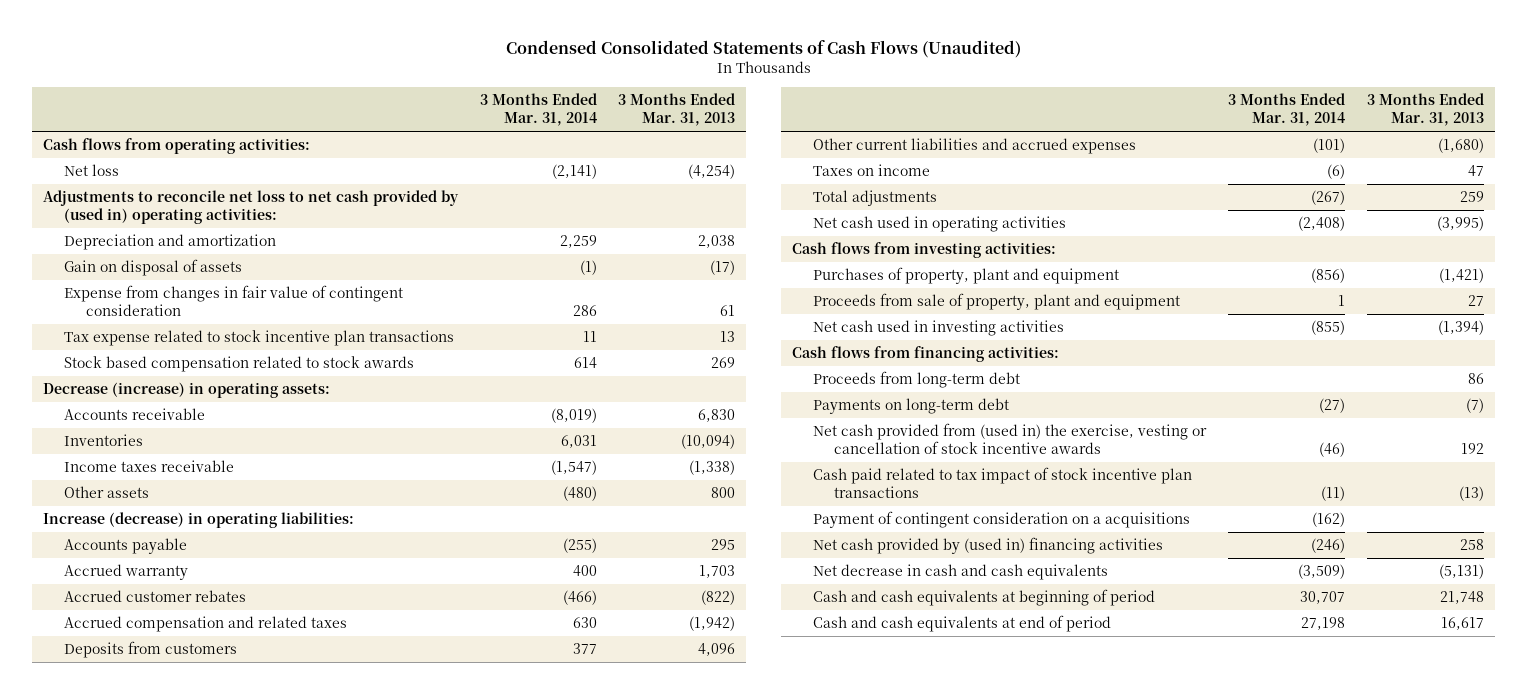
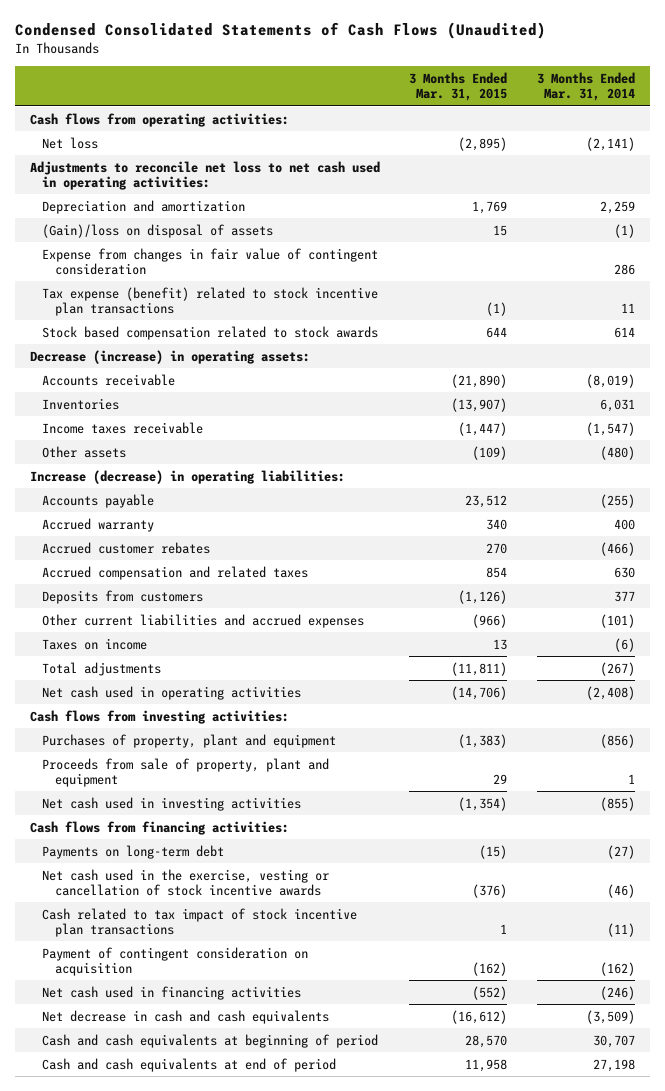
- | 3 Months Ended Mar. 31, 2014 | 3 Months Ended Mar. 31, 2013
+ | 3 Months Ended Mar. 31, 2015 | 3 Months Ended Mar. 31, 2014
- Adjustments to reconcile net loss to net cash provided by (used in) operating activities:
+ Adjustments to reconcile net loss to net cash used in operating activities:
- Gain on disposal of assets | (1) | (17)
+ (Gain)/loss on disposal of assets | 15 | (1)
- Tax expense related to stock incentive plan transactions | 11 | 13
+ Tax expense (benefit) related to stock incentive plan transactions | (1) | 11
- Proceeds from long-term debt | | 86
- Net cash provided from (used in) the exercise, vesting or cancellation of stock incentive awards | (46) | 192
- Cash paid related to tax impact of stock incentive plan transactions | (11) | (13)
- Payment of contingent consideration on a acquisitions | (162) |
- Net cash provided by (used in) financing activities | (246) | 258
+ Net cash used in the exercise, vesting or cancellation of stock incentive awards | (376) | (46)
+ Cash related to tax impact of stock incentive plan transactions | 1 | (11)
+ Payment of contingent consideration on acquisition | (162) | (162)
+ Net cash used in financing activities | (552) | (246)

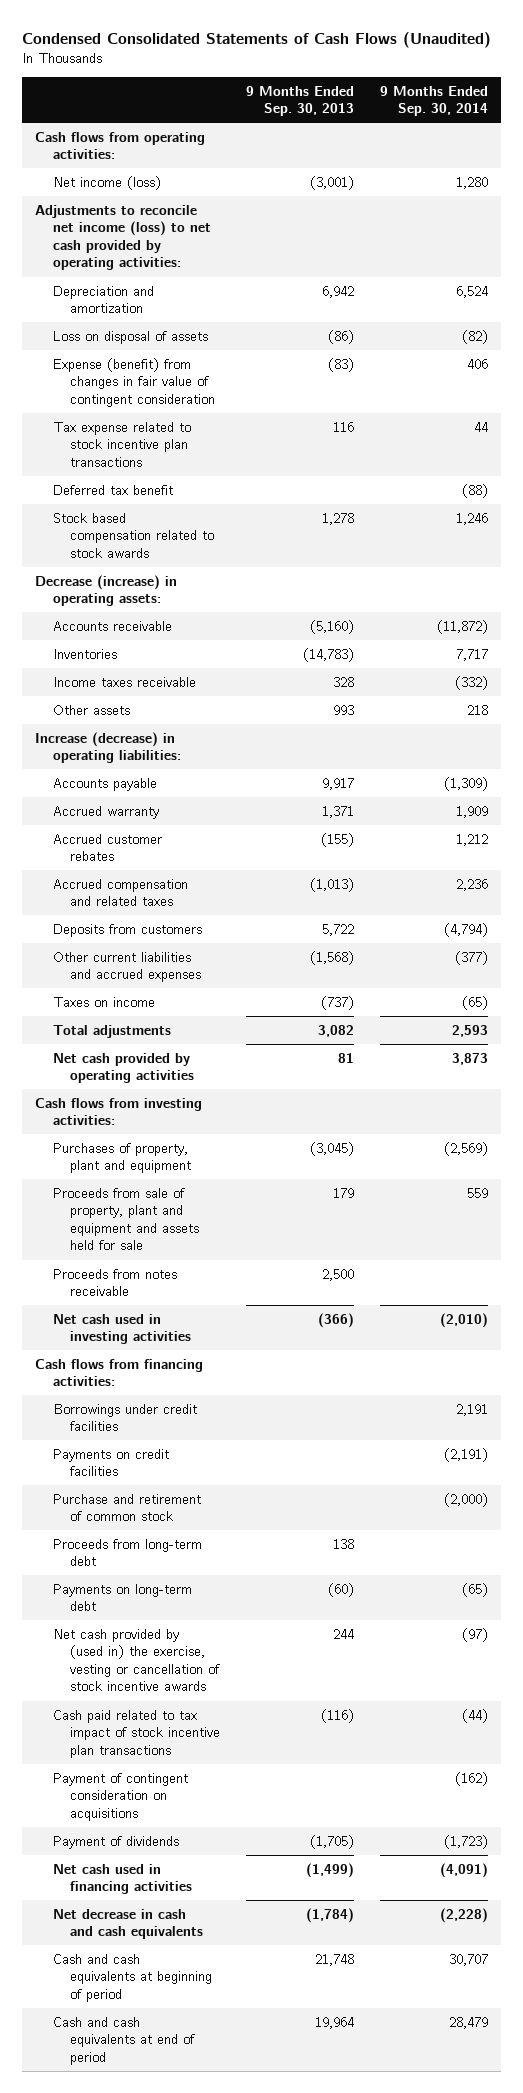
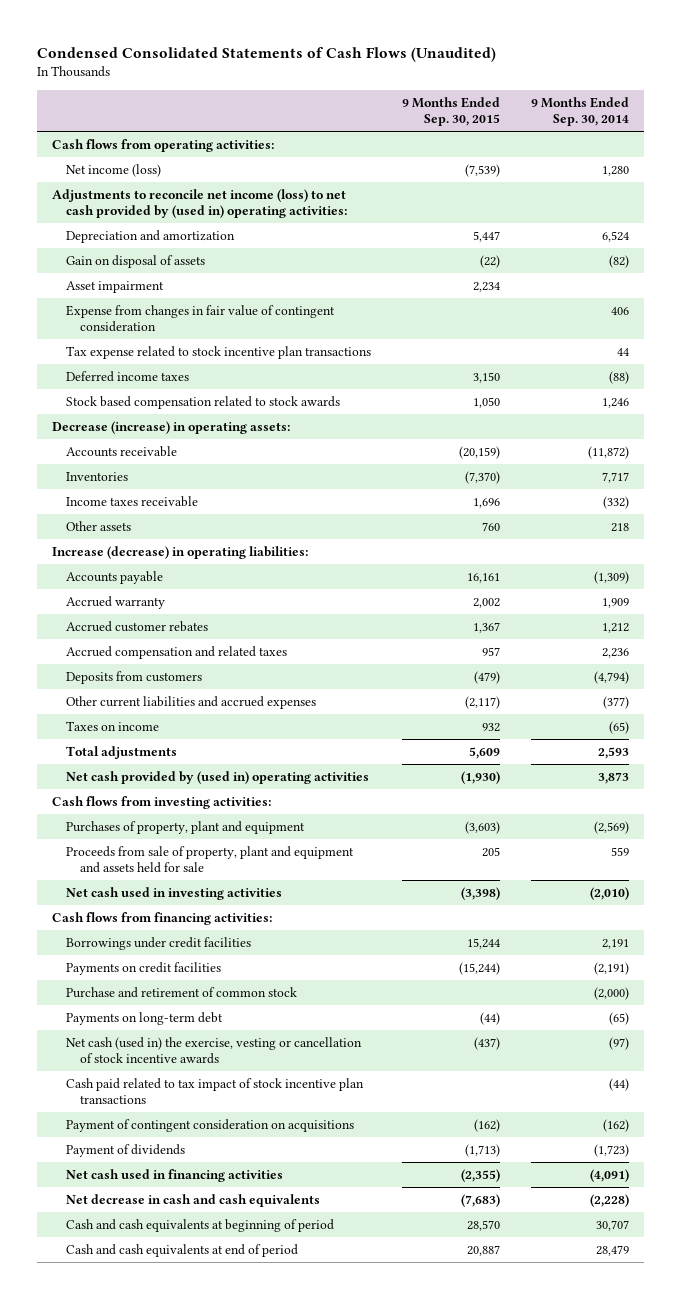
- | 9 Months Ended Sep. 30, 2013 | 9 Months Ended Sep. 30, 2014
+ | 9 Months Ended Sep. 30, 2015 | 9 Months Ended Sep. 30, 2014
- Adjustments to reconcile net income (loss) to net cash provided by operating activities:
+ Adjustments to reconcile net income (loss) to net cash provided by (used in) operating activities:
- Loss on disposal of assets | (86) | (82)
- Expense (benefit) from changes in fair value of contingent consideration | (83) | 406
+ Gain on disposal of assets | (22) | (82)
+ Asset impairment | 2,234 |
+ Expense from changes in fair value of contingent consideration | | 406
- Deferred tax benefit | | (88)
+ Deferred income taxes | 3,150 | (88)
- Net cash provided by operating activities | 81 | 3,873
+ Net cash provided by (used in) operating activities | (1,930) | 3,873
- Proceeds from notes receivable | 2,500 |
- Proceeds from long-term debt | 138 |
- Net cash provided by (used in) the exercise, vesting or cancellation of stock incentive awards | 244 | (97)
+ Net cash (used in) the exercise, vesting or cancellation of stock incentive awards | (437) | (97)

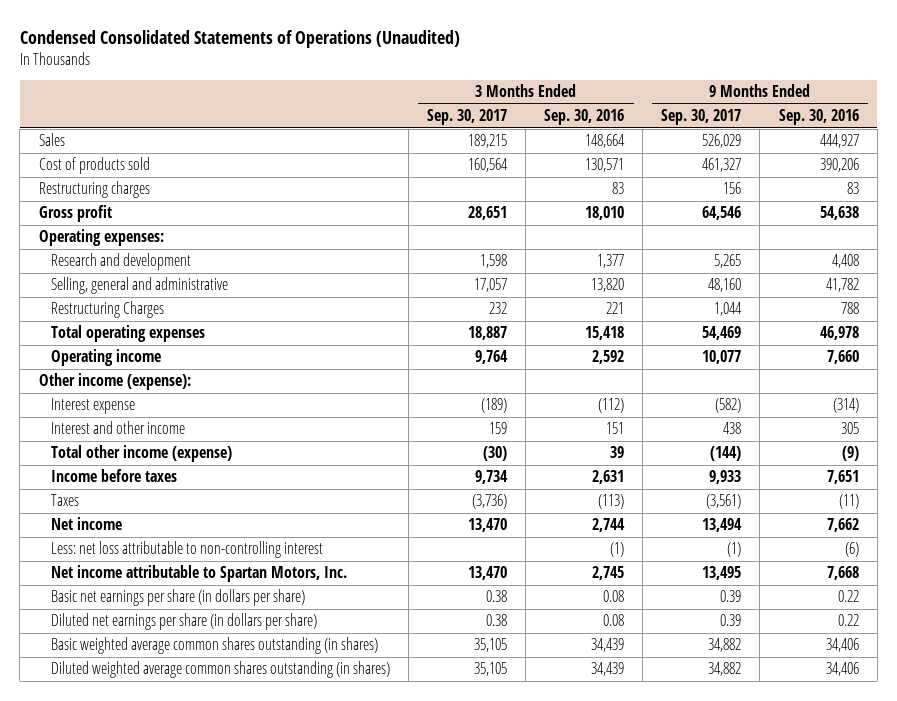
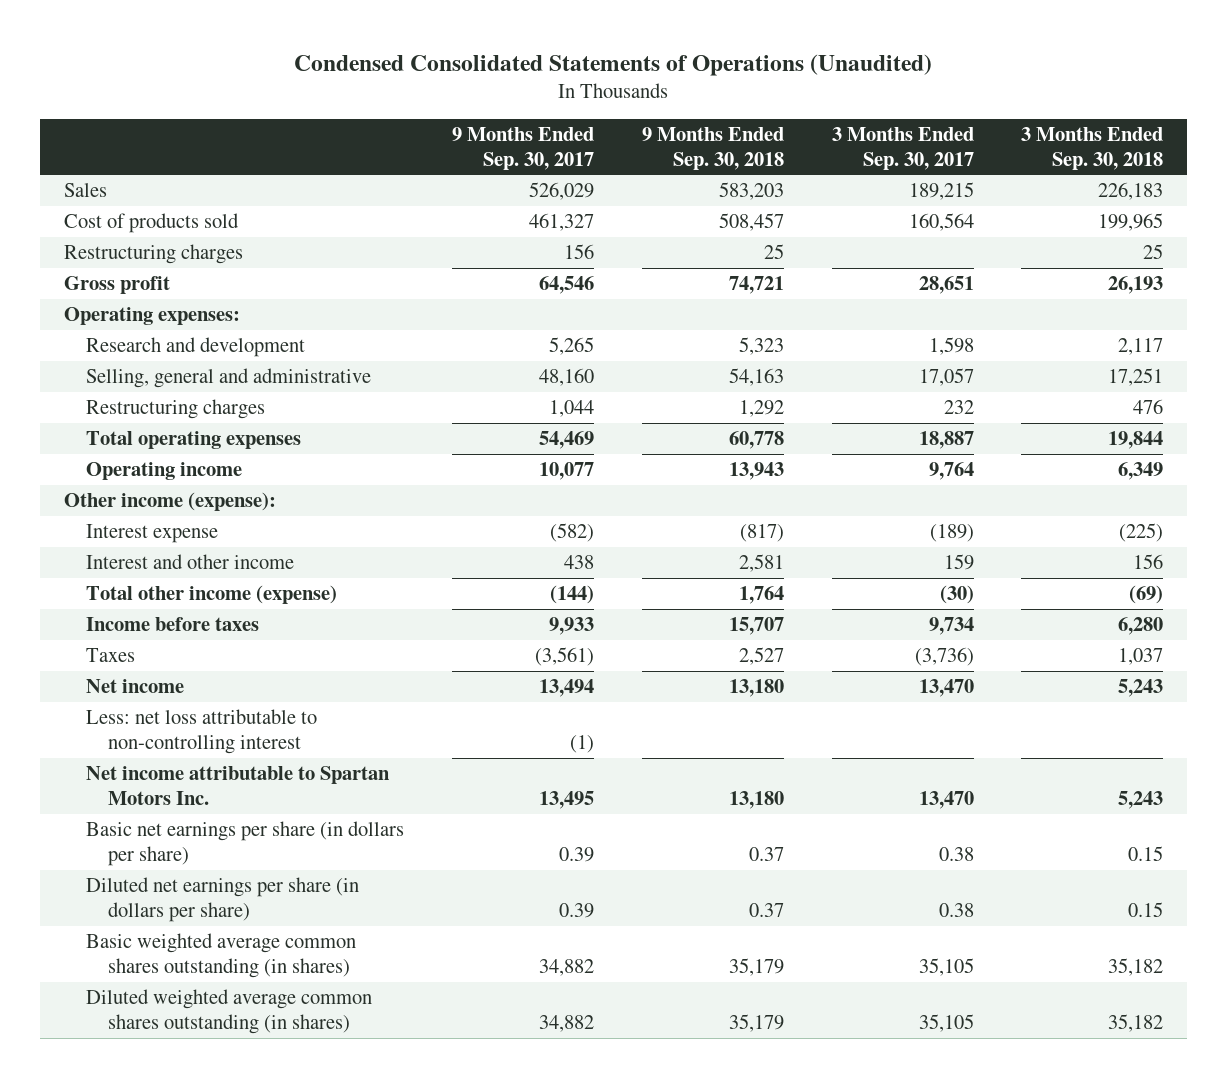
- | 3 Months Ended Sep. 30, 2017 | 3 Months Ended Sep. 30, 2016 | 9 Months Ended Sep. 30, 2017 | 9 Months Ended Sep. 30, 2016
+ | 9 Months Ended Sep. 30, 2017 | 9 Months Ended Sep. 30, 2018 | 3 Months Ended Sep. 30, 2017 | 3 Months Ended Sep. 30, 2018
- Restructuring Charges | 232 | 221 | 1,044 | 788
+ Restructuring charges | 1,044 | 1,292 | 232 | 476
- Net income attributable to Spartan Motors, Inc. | 13,470 | 2,745 | 13,495 | 7,668
+ Net income attributable to Spartan Motors Inc. | 13,495 | 13,180 | 13,470 | 5,243

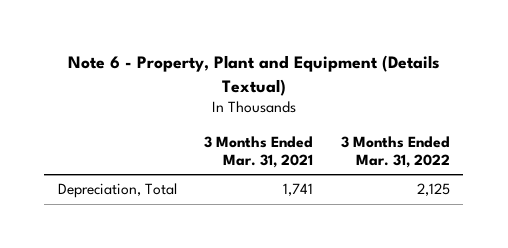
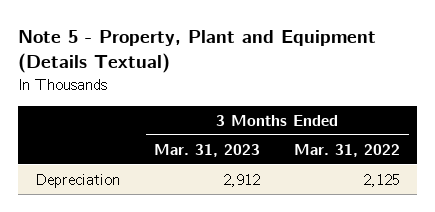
- Note 6 - Property, Plant and Equipment (Details Textual)
+ Note 5 - Property, Plant and Equipment (Details Textual)
- | 3 Months Ended Mar. 31, 2021 | 3 Months Ended Mar. 31, 2022
+ | 3 Months Ended Mar. 31, 2023 | 3 Months Ended Mar. 31, 2022
- Depreciation, Total | 1,741 | 2,125
+ Depreciation | 2,912 | 2,125

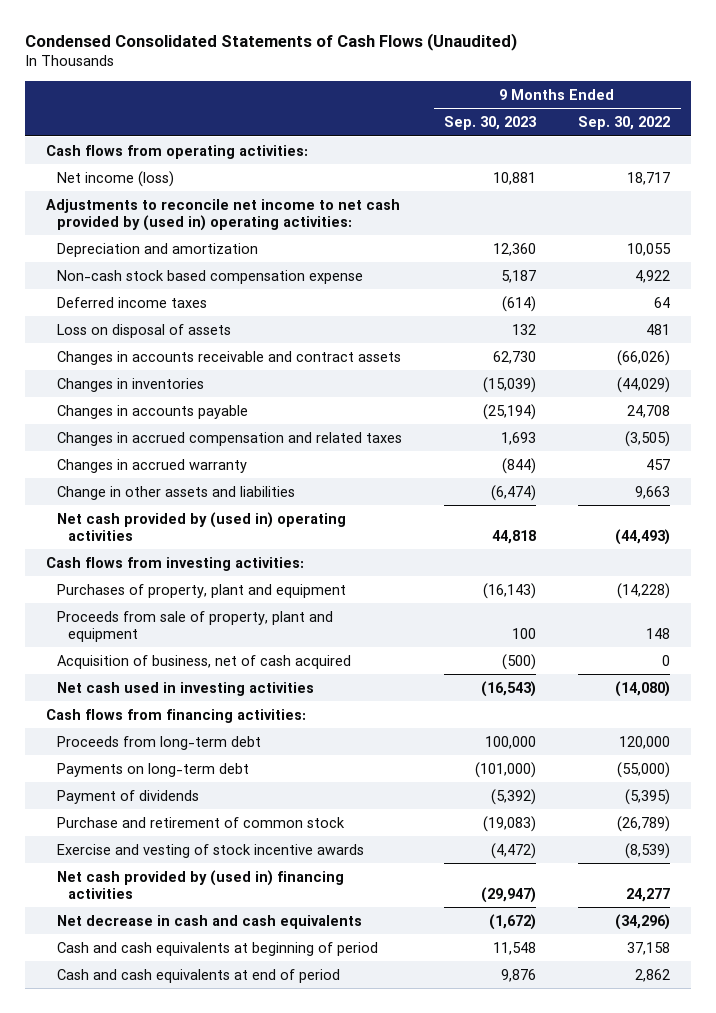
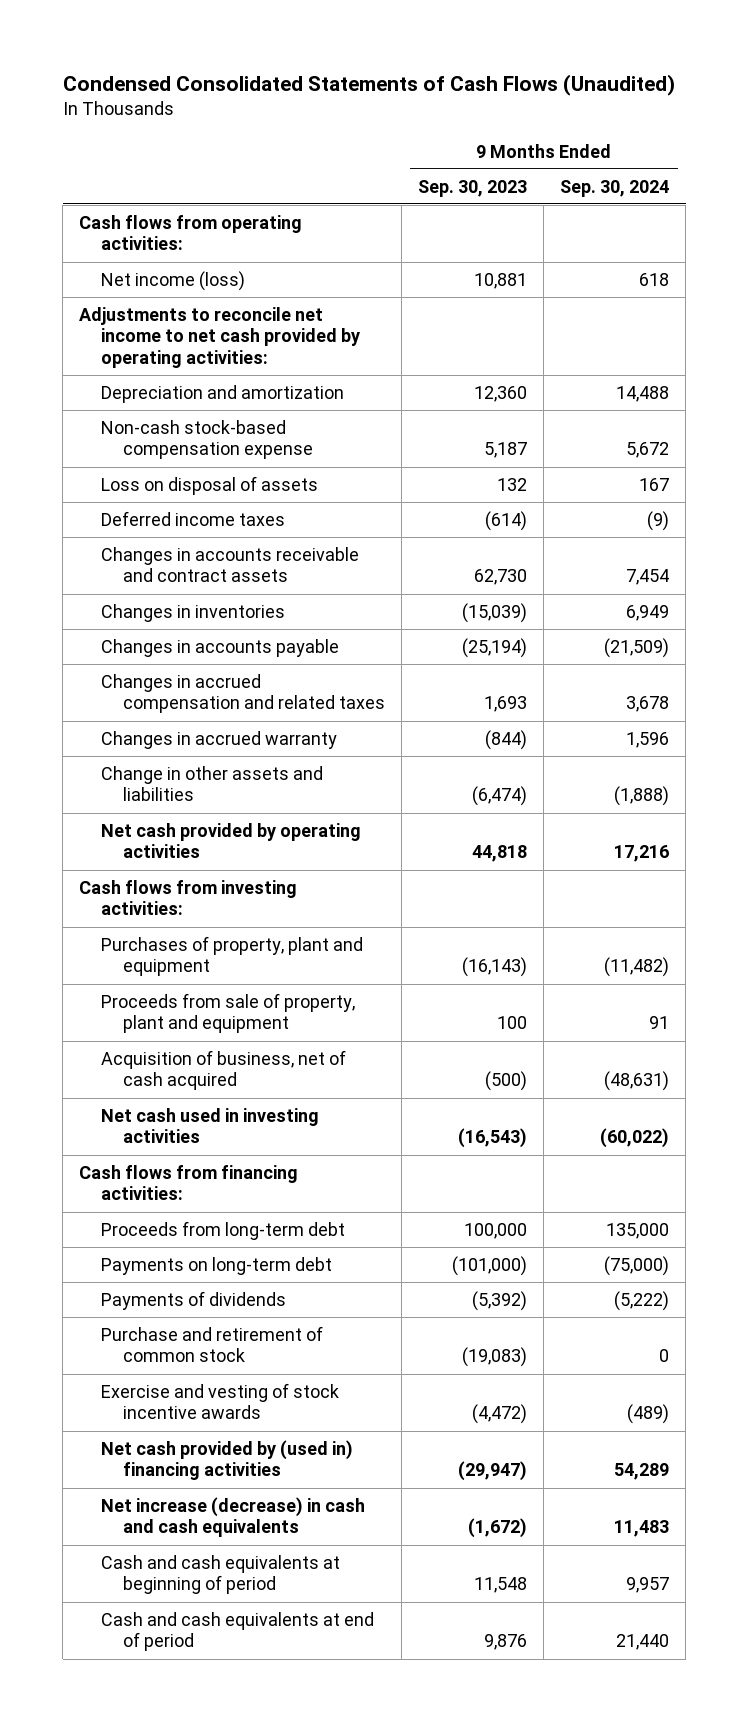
- | 9 Months Ended Sep. 30, 2023 | 9 Months Ended Sep. 30, 2022
+ | 9 Months Ended Sep. 30, 2023 | 9 Months Ended Sep. 30, 2024
- Adjustments to reconcile net income to net cash provided by (used in) operating activities:
+ Adjustments to reconcile net income to net cash provided by operating activities:
- Non-cash stock based compensation expense | 5,187 | 4,922
+ Non-cash stock-based compensation expense | 5,187 | 5,672
moved down: Deferred income taxes | (614) | (9)
- Net cash provided by (used in) operating activities | 44,818 | (44,493)
+ Net cash provided by operating activities | 44,818 | 17,216
- Payment of dividends | (5,392) | (5,395)
+ Payments of dividends | (5,392) | (5,222)
- Net decrease in cash and cash equivalents | (1,672) | (34,296)
+ Net increase (decrease) in cash and cash equivalents | (1,672) | 11,483

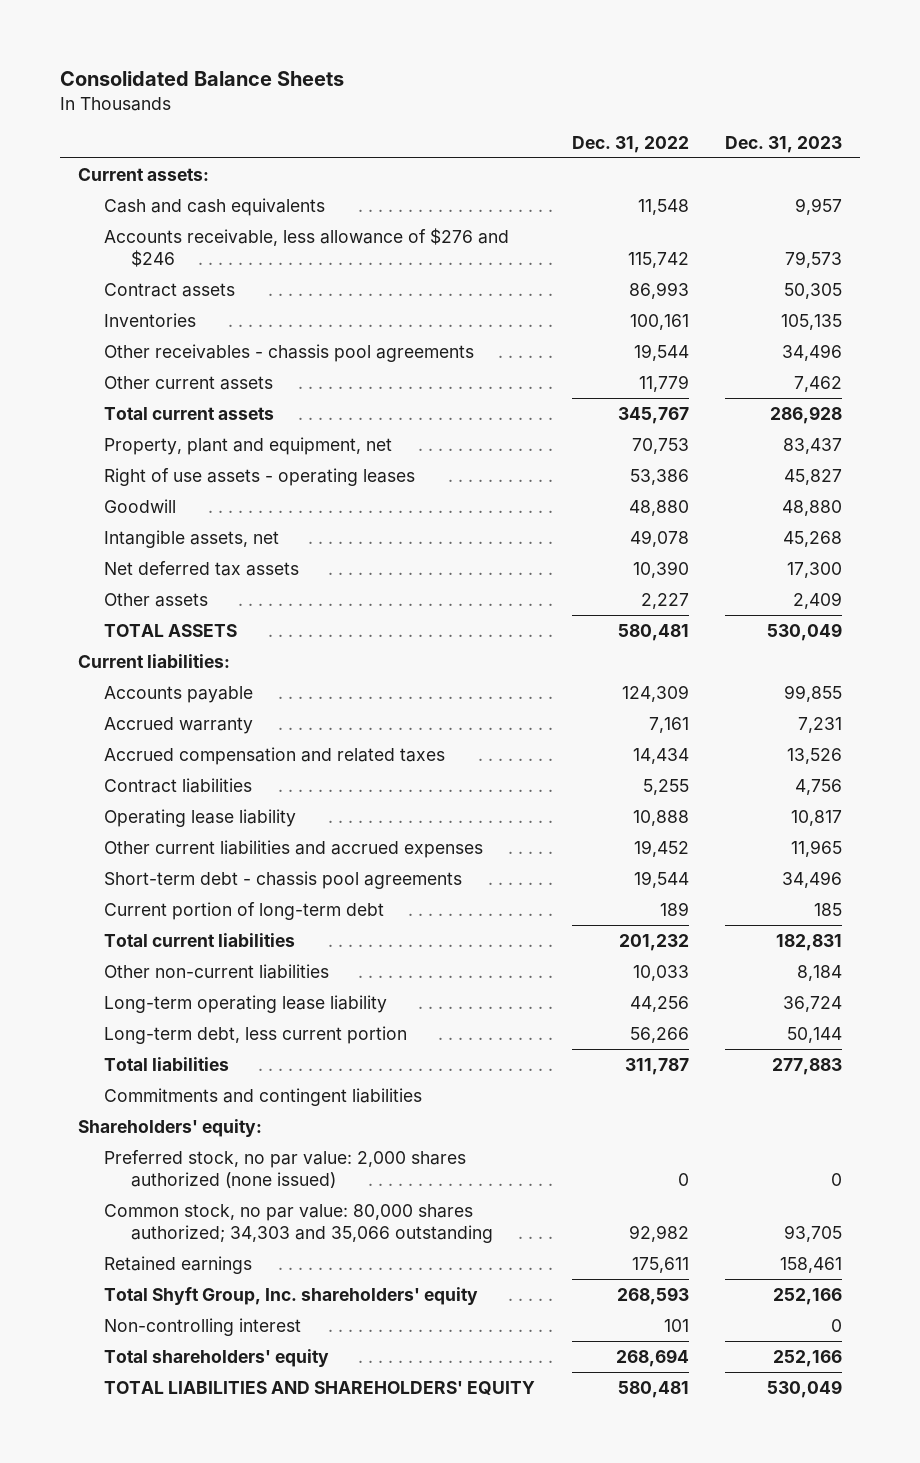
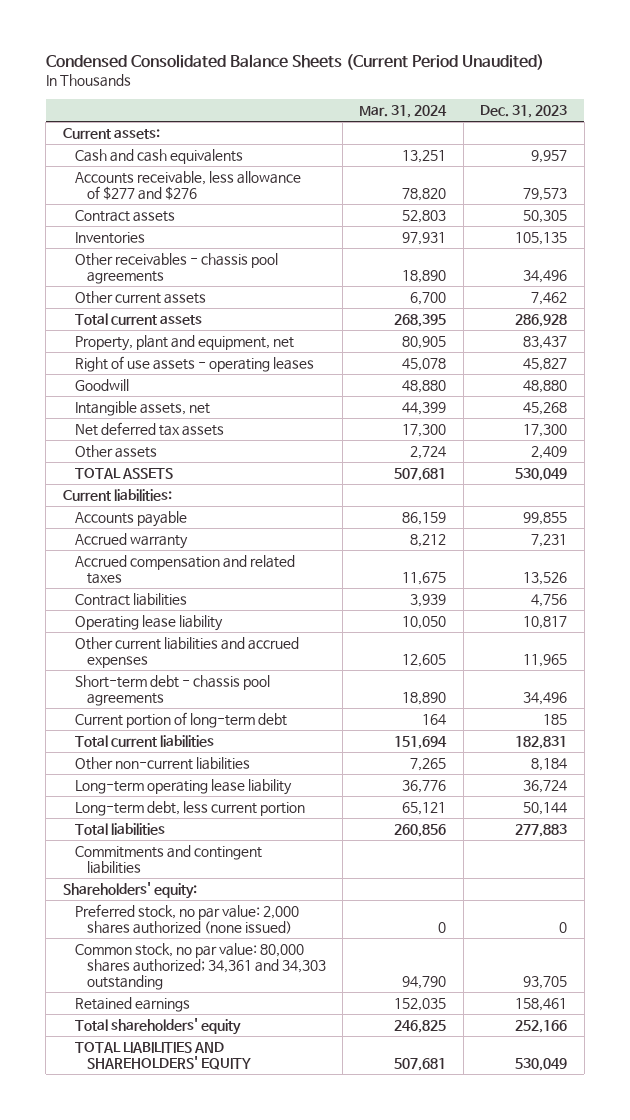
- Consolidated Balance Sheets
+ Condensed Consolidated Balance Sheets (Current Period Unaudited)
- | Dec. 31, 2022 | Dec. 31, 2023
+ | Mar. 31, 2024 | Dec. 31, 2023
- Accounts receivable, less allowance of $276 and $246 | 115,742 | 79,573
+ Accounts receivable, less allowance of $277 and $276 | 78,820 | 79,573
- Common stock, no par value: 80,000 shares authorized; 34,303 and 35,066 outstanding | 92,982 | 93,705
+ Common stock, no par value: 80,000 shares authorized; 34,361 and 34,303 outstanding | 94,790 | 93,705
- Total Shyft Group, Inc. shareholders' equity | 268,593 | 252,166
- Non-controlling interest | 101 | 0

